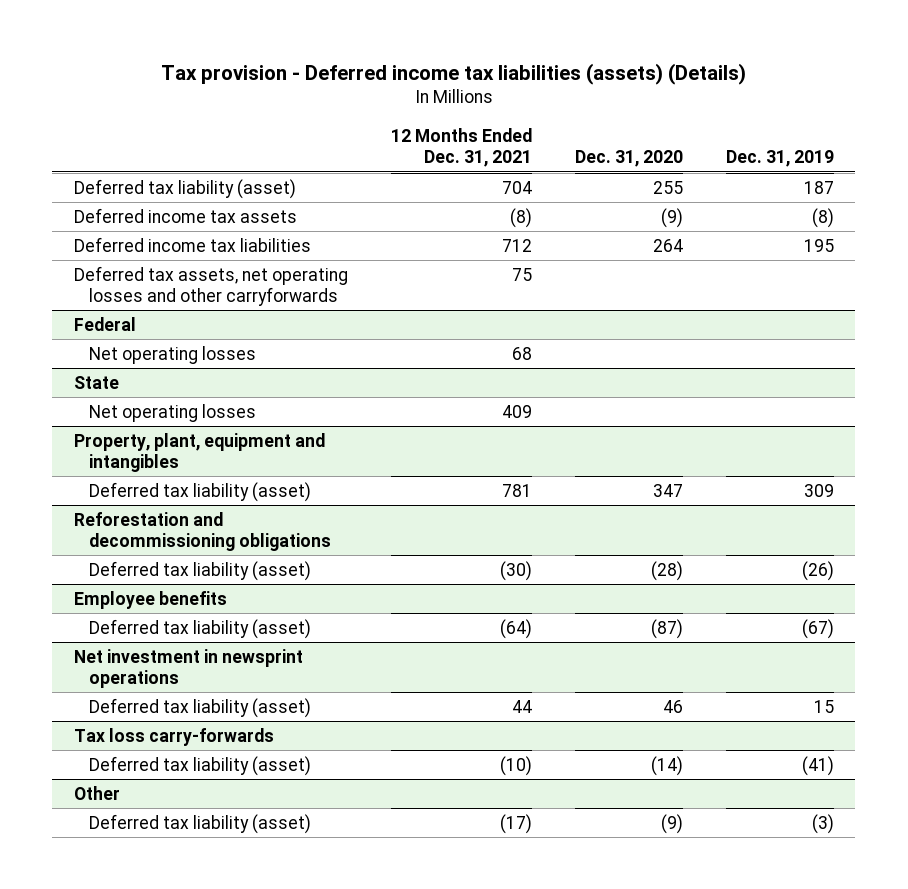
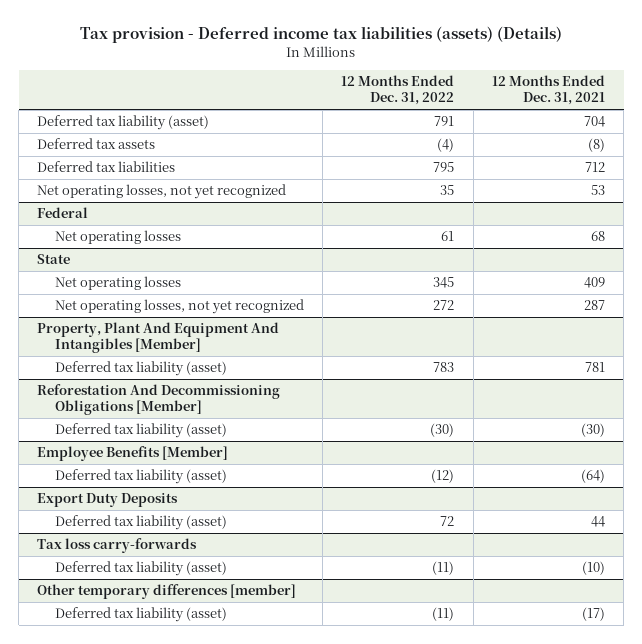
- | 12 Months Ended Dec. 31, 2021 | Dec. 31, 2020 | Dec. 31, 2019
+ | 12 Months Ended Dec. 31, 2022 | 12 Months Ended Dec. 31, 2021
- Deferred income tax assets | (8) | (9) | (8)
- Deferred income tax liabilities | 712 | 264 | 195
- Deferred tax assets, net operating losses and other carryforwards | 75 | |
+ Deferred tax assets | (4) | (8)
+ Deferred tax liabilities | 795 | 712
+ Net operating losses, not yet recognized | 35 | 53
- Property, plant, equipment and intangibles
@ State
+ Net operating losses, not yet recognized | 272 | 287
+ Property, Plant And Equipment And Intangibles [Member]
- Reforestation and decommissioning obligations
+ Reforestation And Decommissioning Obligations [Member]
- Employee benefits
+ Employee Benefits [Member]
- Net investment in newsprint operations
+ Export Duty Deposits
- Other
+ Other temporary differences [member]

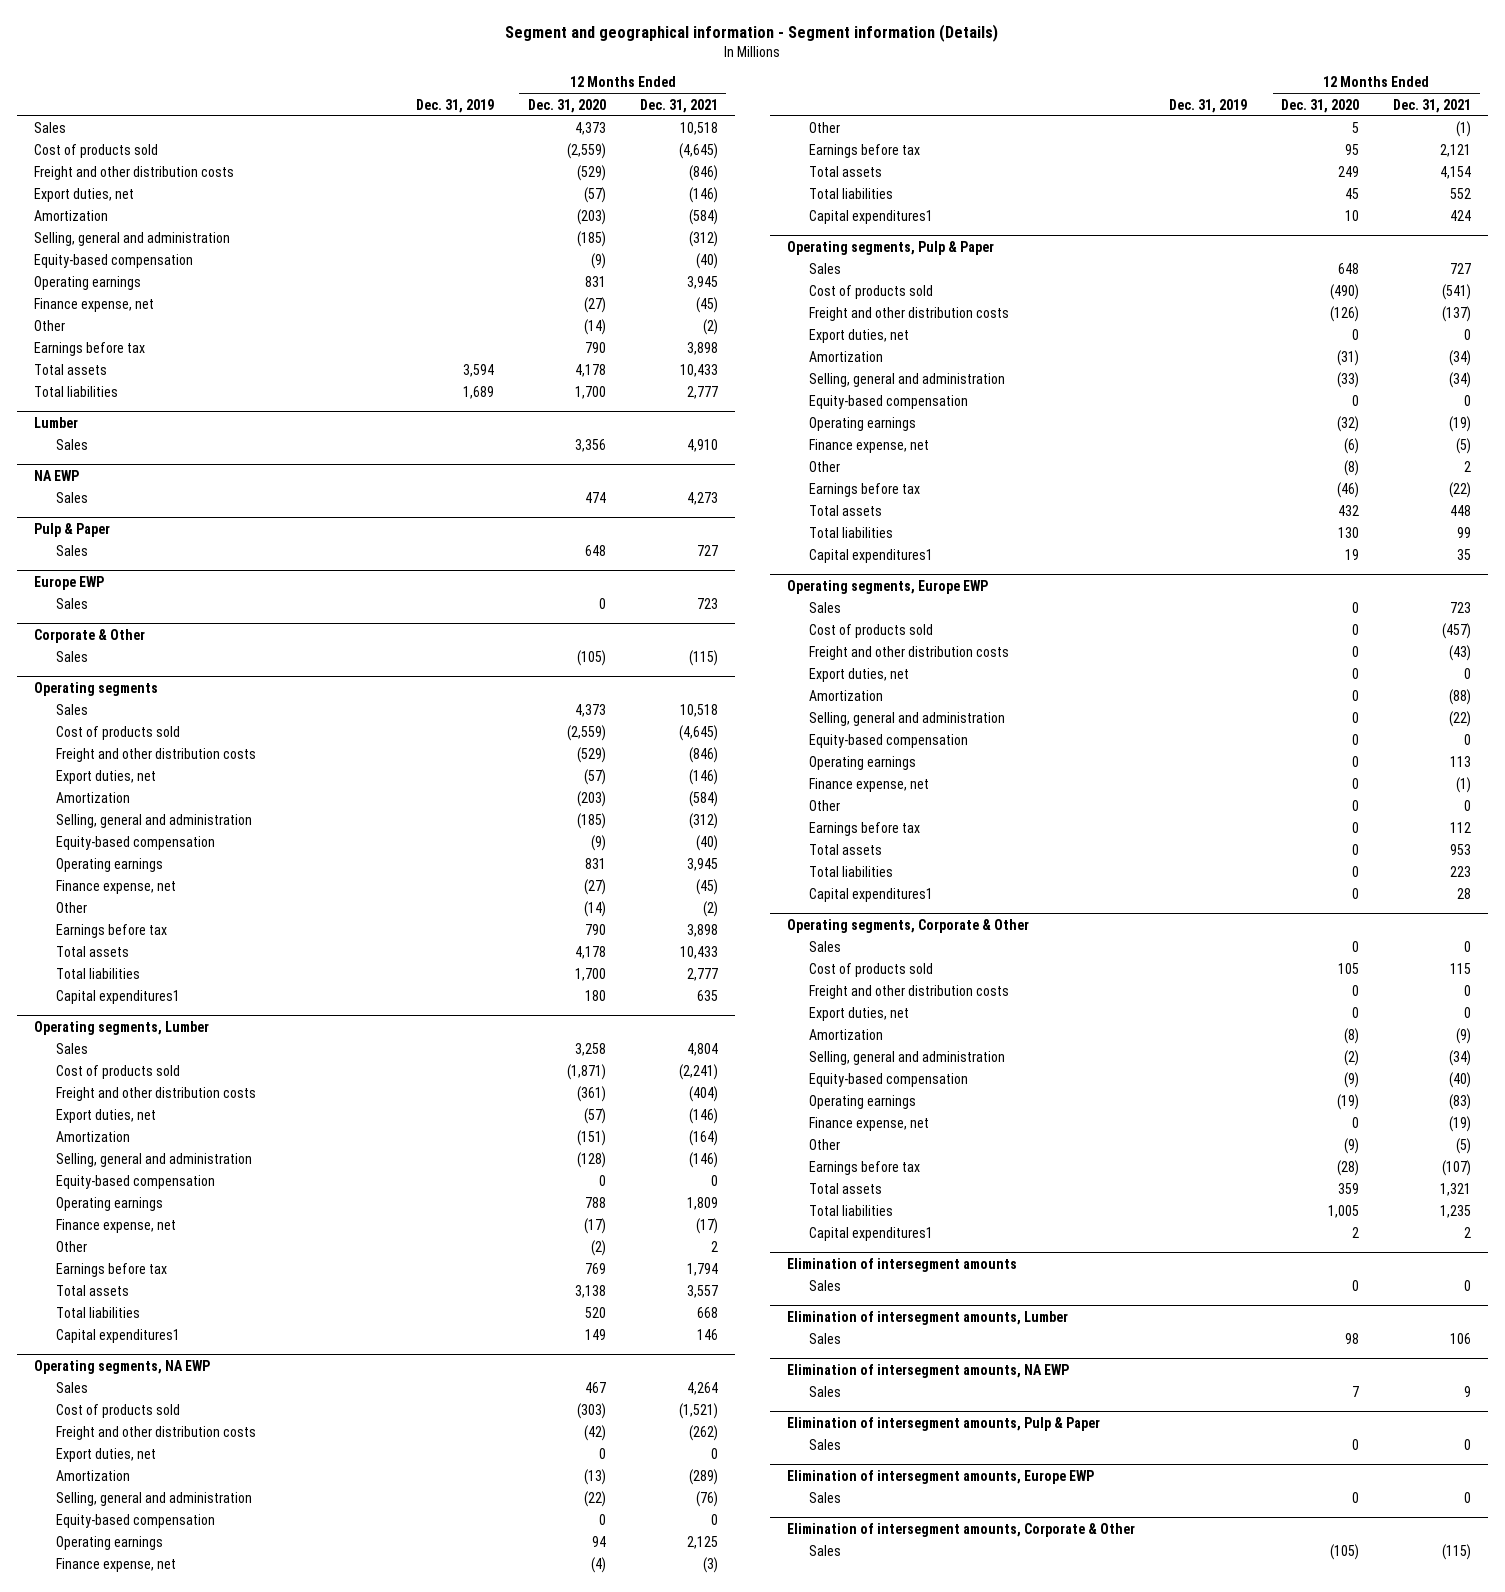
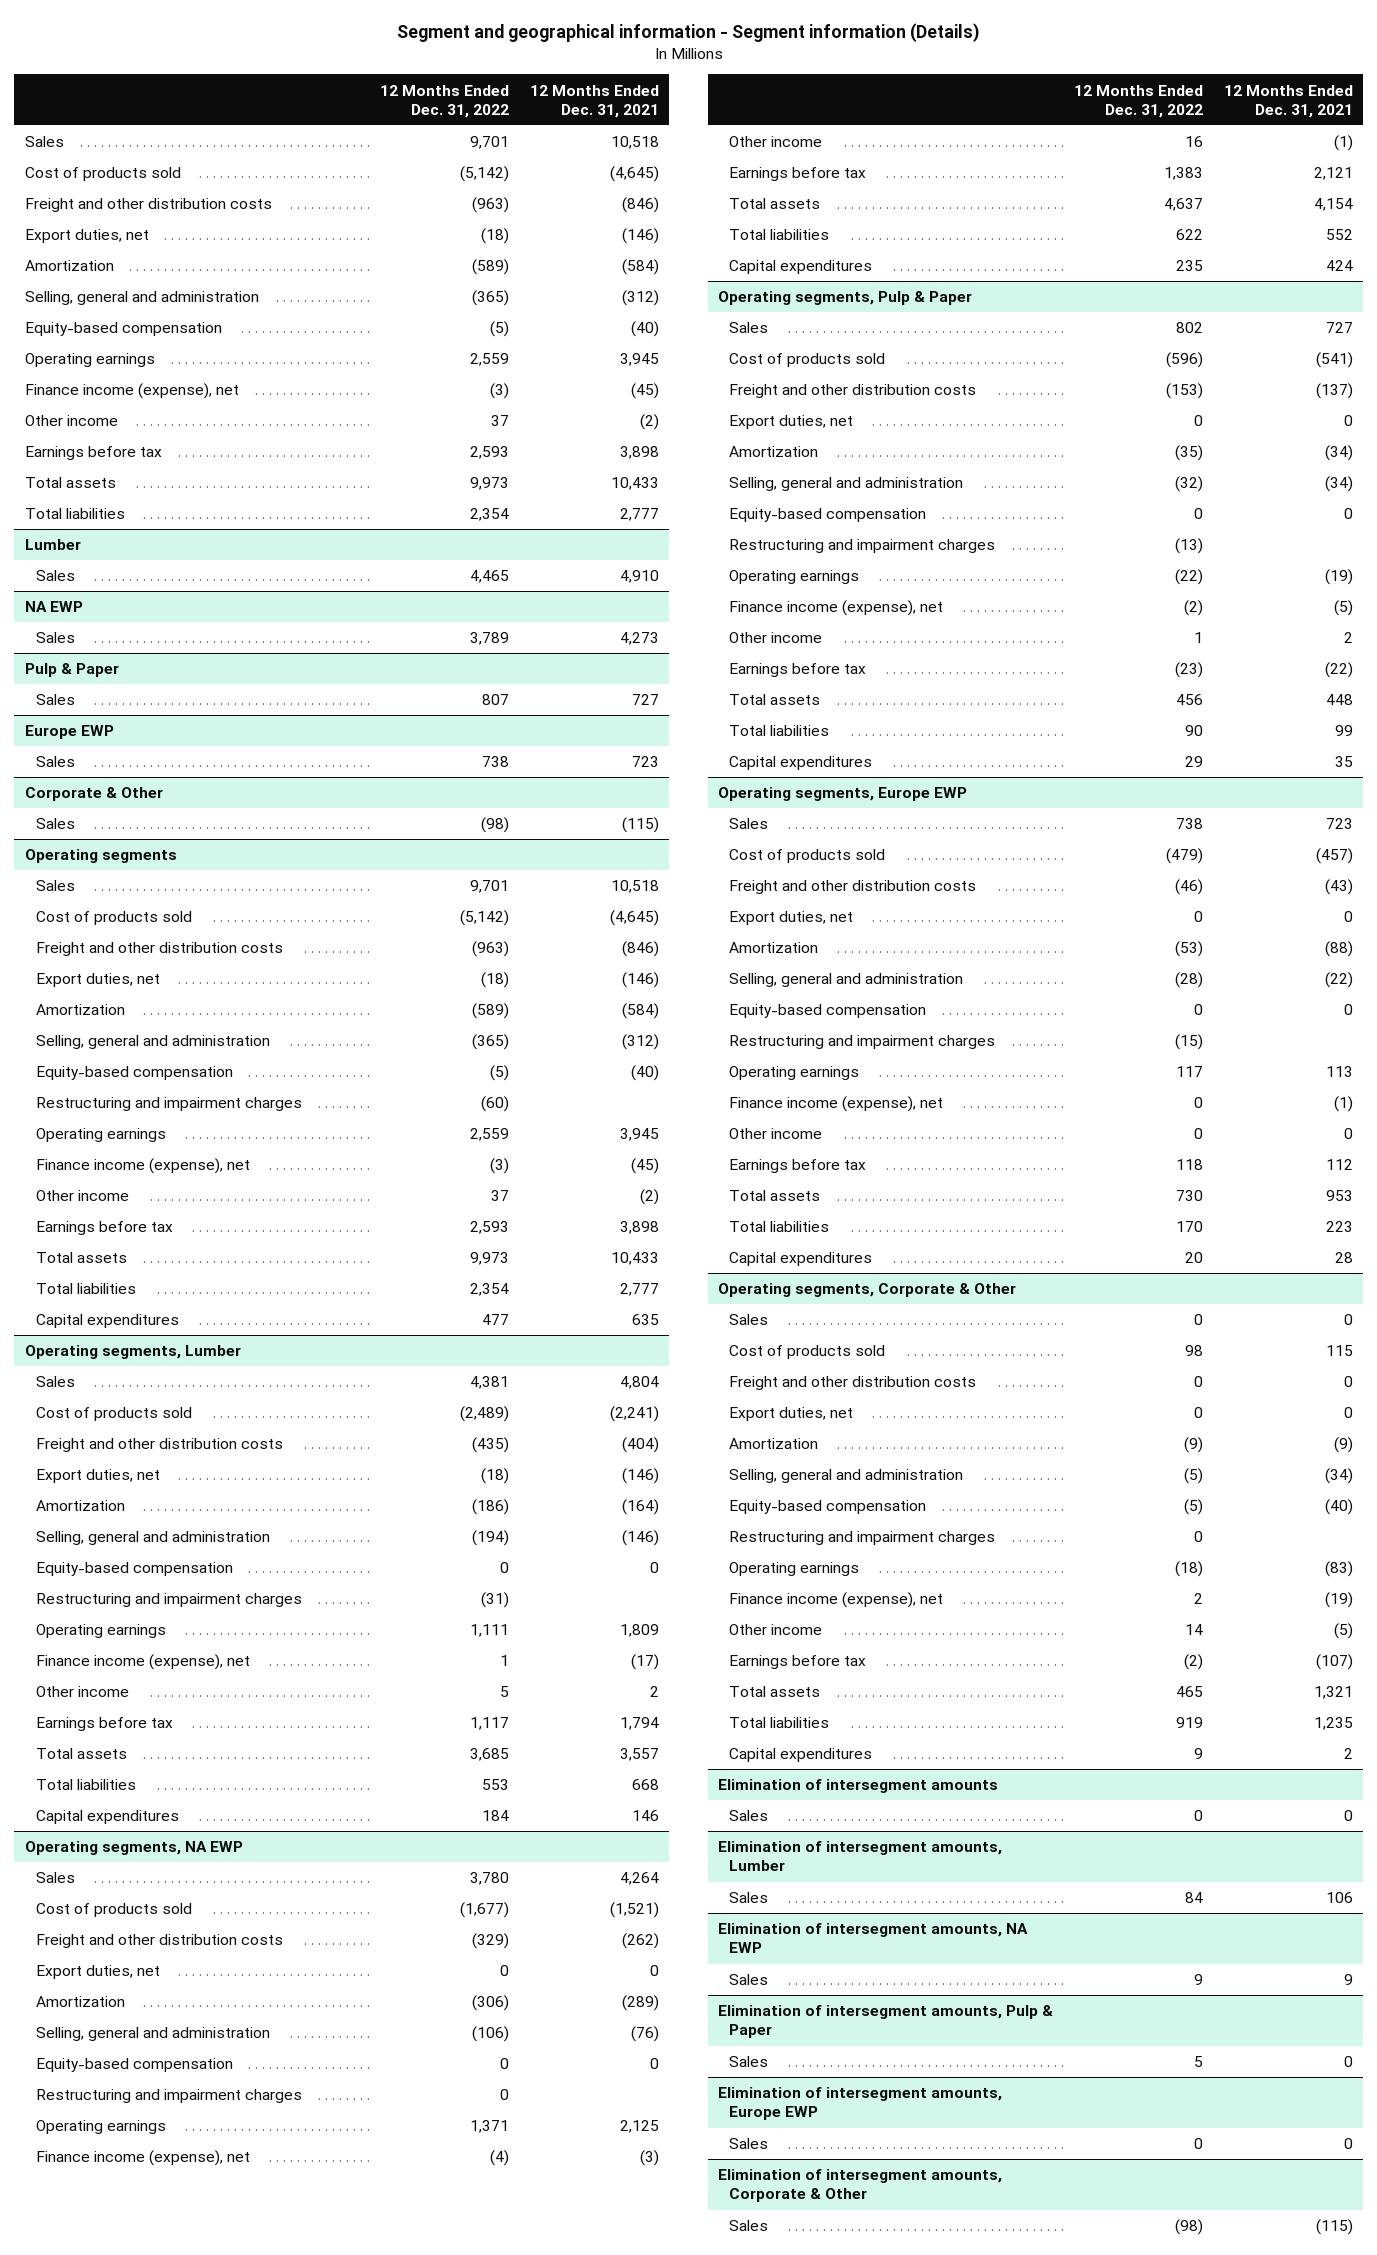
- | Dec. 31, 2019 | 12 Months Ended Dec. 31, 2020 | 12 Months Ended Dec. 31, 2021
+ | 12 Months Ended Dec. 31, 2022 | 12 Months Ended Dec. 31, 2021
- Finance expense, net | | (27) | (45)
- Other | | (14) | (2)
+ Finance income (expense), net | (3) | (45)
+ Other income | 37 | (2)
@ Operating segments
+ Restructuring and impairment charges | (60) |
- Finance expense, net | | (27) | (45)
- Other | | (14) | (2)
+ Finance income (expense), net | (3) | (45)
+ Other income | 37 | (2)
- Capital expenditures1 | | 180 | 635
+ Capital expenditures | 477 | 635
@ Operating segments, Lumber
+ Restructuring and impairment charges | (31) |
- Finance expense, net | | (17) | (17)
- Other | | (2) | 2
+ Finance income (expense), net | 1 | (17)
+ Other income | 5 | 2
- Capital expenditures1 | | 149 | 146
+ Capital expenditures | 184 | 146
@ Operating segments, NA EWP
+ Restructuring and impairment charges | 0 |
- Finance expense, net | | (4) | (3)
- Other | | 5 | (1)
+ Finance income (expense), net | (4) | (3)
+ Other income | 16 | (1)
- Capital expenditures1 | | 10 | 424
+ Capital expenditures | 235 | 424
@ Operating segments, Pulp & Paper
+ Restructuring and impairment charges | (13) |
- Finance expense, net | | (6) | (5)
- Other | | (8) | 2
+ Finance income (expense), net | (2) | (5)
+ Other income | 1 | 2
- Capital expenditures1 | | 19 | 35
+ Capital expenditures | 29 | 35
@ Operating segments, Europe EWP
+ Restructuring and impairment charges | (15) |
- Finance expense, net | | 0 | (1)
- Other | | 0 | 0
+ Finance income (expense), net | 0 | (1)
+ Other income | 0 | 0
- Capital expenditures1 | | 0 | 28
+ Capital expenditures | 20 | 28
@ Operating segments, Corporate & Other
+ Restructuring and impairment charges | 0 |
- Finance expense, net | | 0 | (19)
- Other | | (9) | (5)
+ Finance income (expense), net | 2 | (19)
+ Other income | 14 | (5)
- Capital expenditures1 | | 2 | 2
+ Capital expenditures | 9 | 2

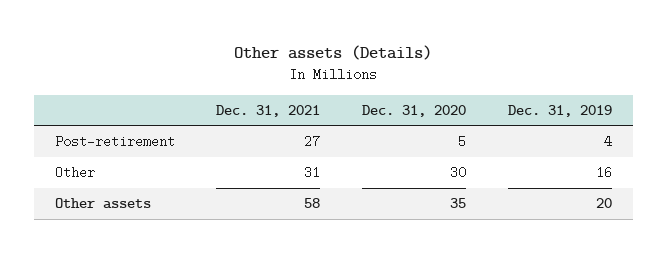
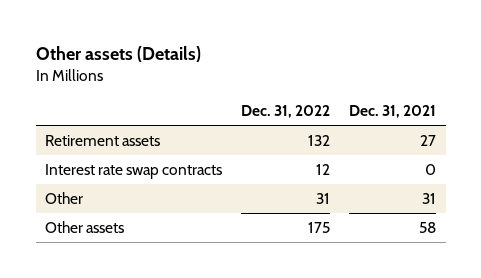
- | Dec. 31, 2021 | Dec. 31, 2020 | Dec. 31, 2019
+ | Dec. 31, 2022 | Dec. 31, 2021
- Post-retirement | 27 | 5 | 4
+ Retirement assets | 132 | 27
+ Interest rate swap contracts | 12 | 0

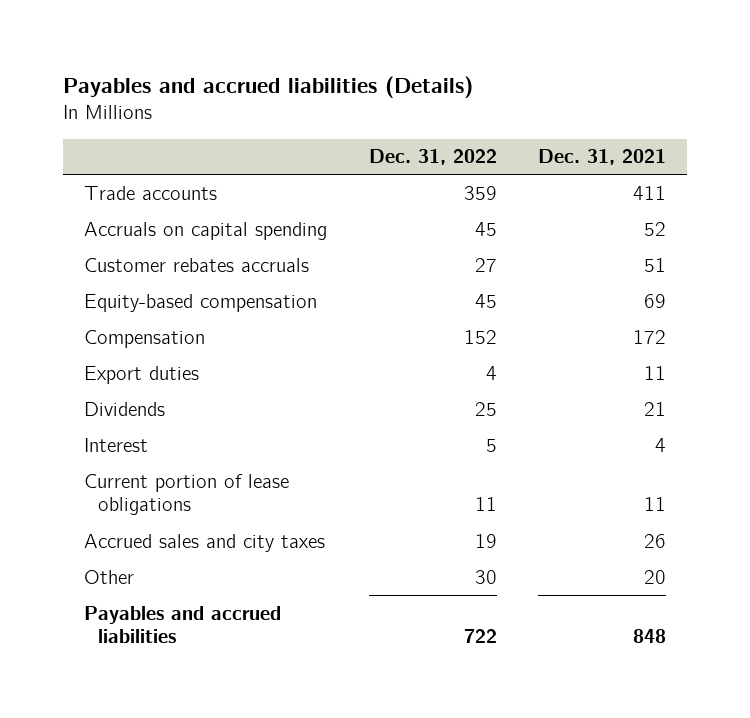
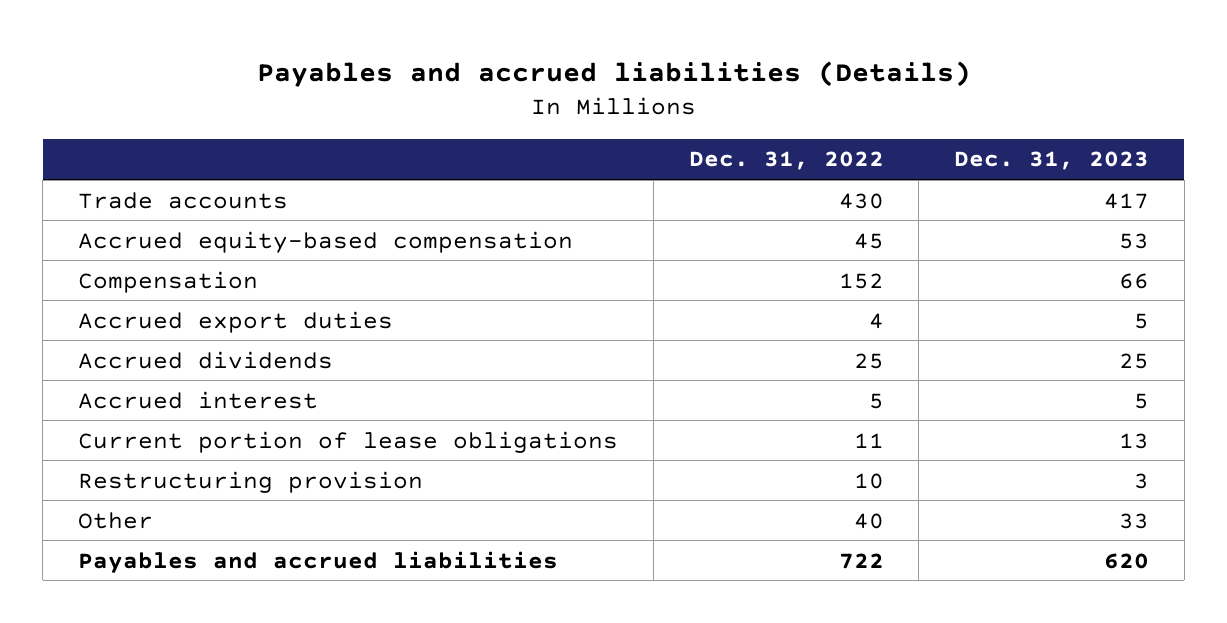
- | Dec. 31, 2022 | Dec. 31, 2021
+ | Dec. 31, 2022 | Dec. 31, 2023
- Trade accounts | 359 | 411
- Accruals on capital spending | 45 | 52
- Customer rebates accruals | 27 | 51
- Equity-based compensation | 45 | 69
+ Trade accounts | 430 | 417
+ Accrued equity-based compensation | 45 | 53
- Export duties | 4 | 11
- Dividends | 25 | 21
- Interest | 5 | 4
+ Accrued export duties | 4 | 5
+ Accrued dividends | 25 | 25
+ Accrued interest | 5 | 5
- Accrued sales and city taxes | 19 | 26
- Other | 30 | 20
+ Restructuring provision | 10 | 3
+ Other | 40 | 33

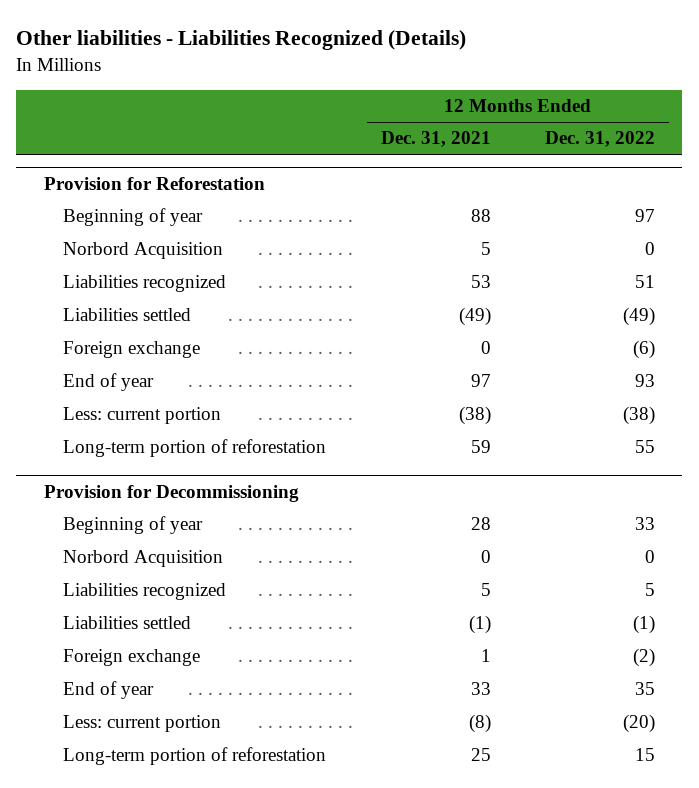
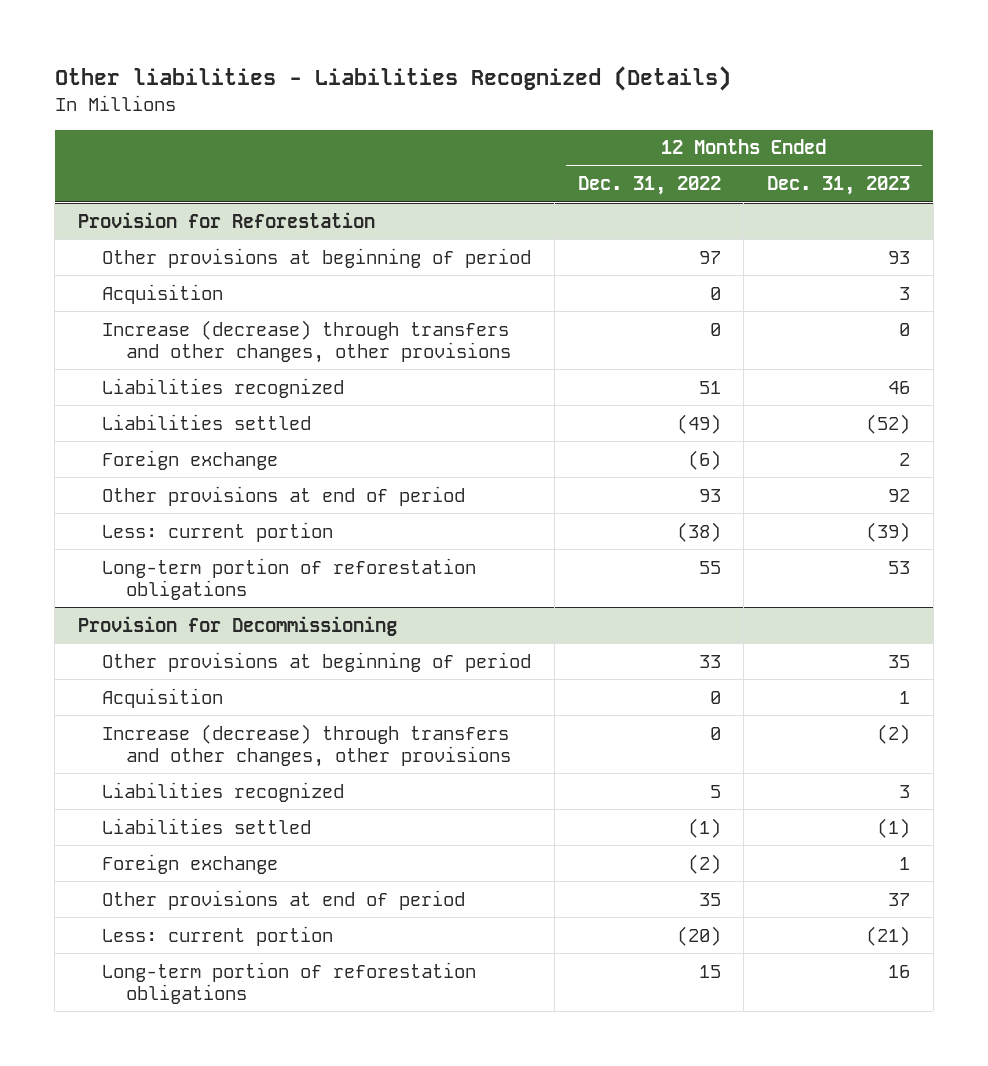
- | 12 Months Ended Dec. 31, 2021 | 12 Months Ended Dec. 31, 2022
+ | 12 Months Ended Dec. 31, 2022 | 12 Months Ended Dec. 31, 2023
@ Provision for Reforestation
- Beginning of year | 88 | 97
- Norbord Acquisition | 5 | 0
+ Other provisions at beginning of period | 97 | 93
+ Acquisition | 0 | 3
+ Increase (decrease) through transfers and other changes, other provisions | 0 | 0
- End of year | 97 | 93
+ Other provisions at end of period | 93 | 92
- Long-term portion of reforestation | 59 | 55
+ Long-term portion of reforestation obligations | 55 | 53
@ Provision for Decommissioning
- Beginning of year | 28 | 33
- Norbord Acquisition | 0 | 0
+ Other provisions at beginning of period | 33 | 35
+ Acquisition | 0 | 1
+ Increase (decrease) through transfers and other changes, other provisions | 0 | (2)
- End of year | 33 | 35
+ Other provisions at end of period | 35 | 37
- Long-term portion of reforestation | 25 | 15
+ Long-term portion of reforestation obligations | 15 | 16

